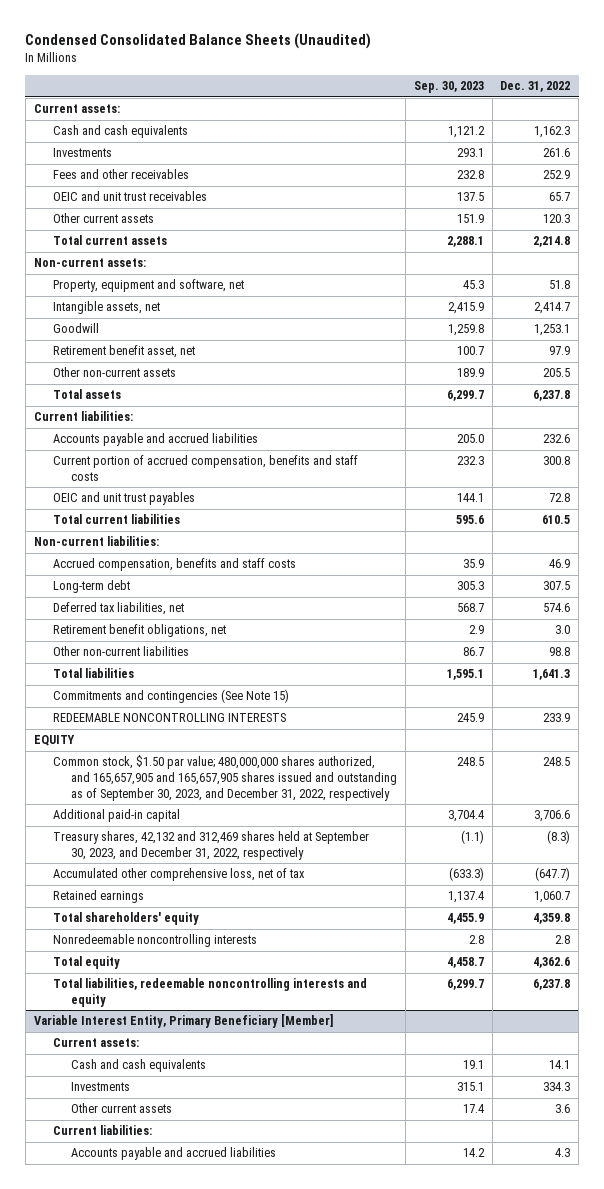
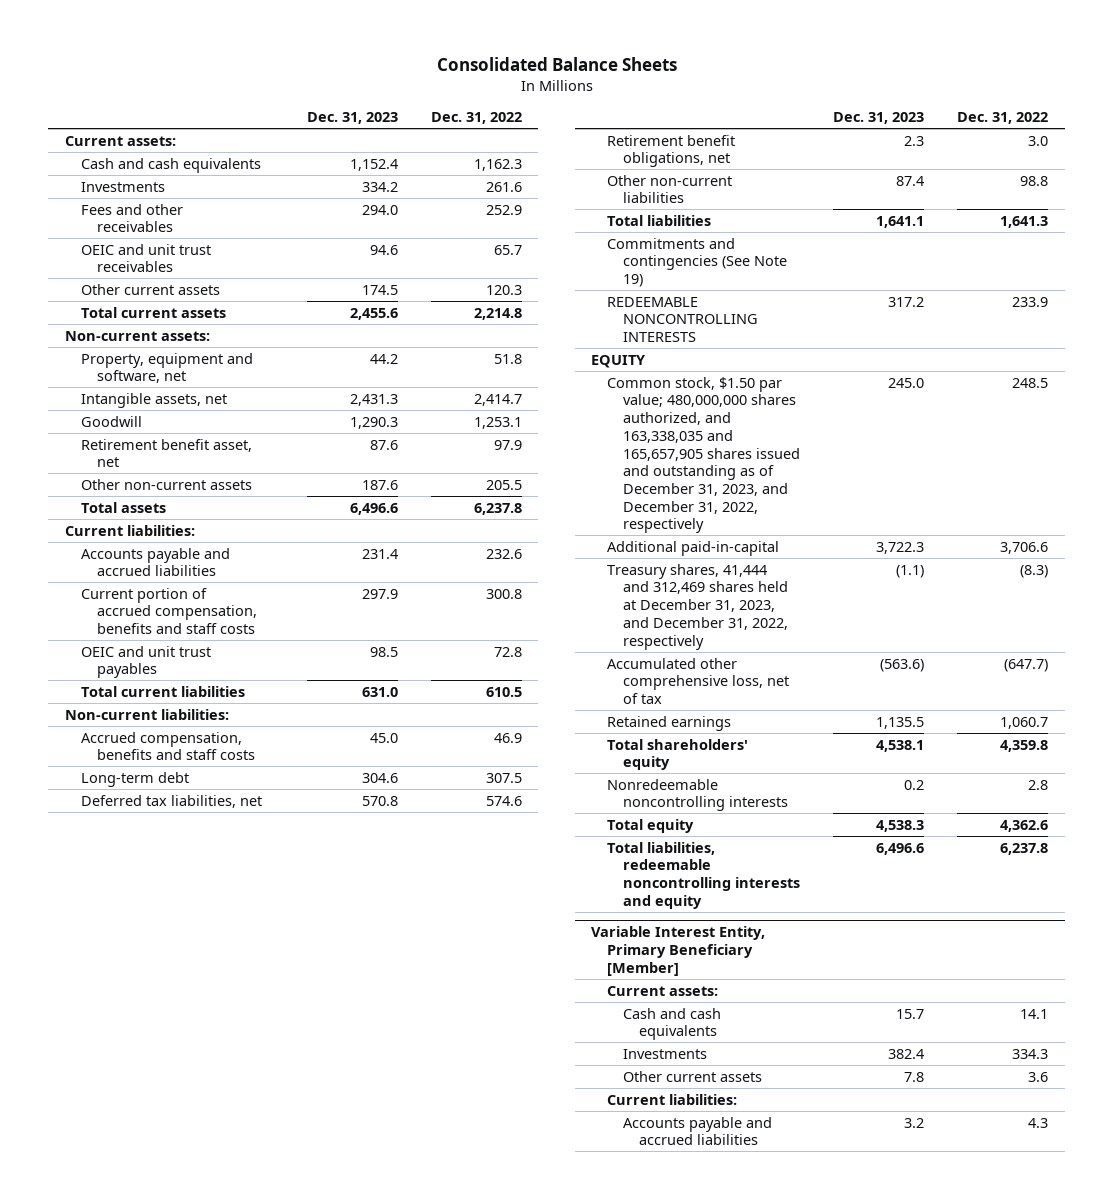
- Condensed Consolidated Balance Sheets (Unaudited)
+ Consolidated Balance Sheets
- | Sep. 30, 2023 | Dec. 31, 2022
+ | Dec. 31, 2023 | Dec. 31, 2022
- Commitments and contingencies (See Note 15)
+ Commitments and contingencies (See Note 19)
- Common stock, $1.50 par value; 480,000,000 shares authorized, and 165,657,905 and 165,657,905 shares issued and outstanding as of September 30, 2023, and December 31, 2022, respectively | 248.5 | 248.5
- Additional paid-in capital | 3,704.4 | 3,706.6
- Treasury shares, 42,132 and 312,469 shares held at September 30, 2023, and December 31, 2022, respectively | (1.1) | (8.3)
+ Common stock, $1.50 par value; 480,000,000 shares authorized, and 163,338,035 and 165,657,905 shares issued and outstanding as of December 31, 2023, and December 31, 2022, respectively | 245.0 | 248.5
+ Additional paid-in-capital | 3,722.3 | 3,706.6
+ Treasury shares, 41,444 and 312,469 shares held at December 31, 2023, and December 31, 2022, respectively | (1.1) | (8.3)

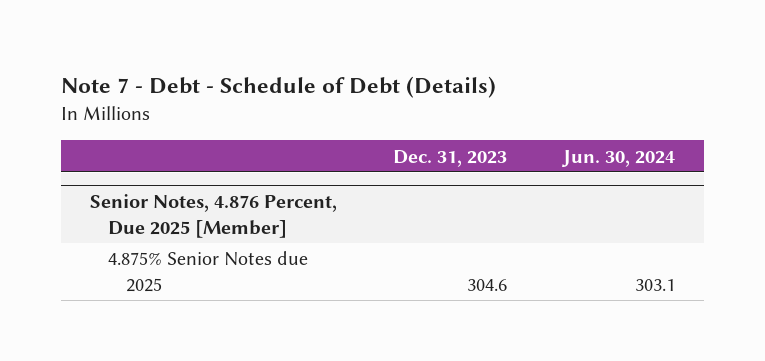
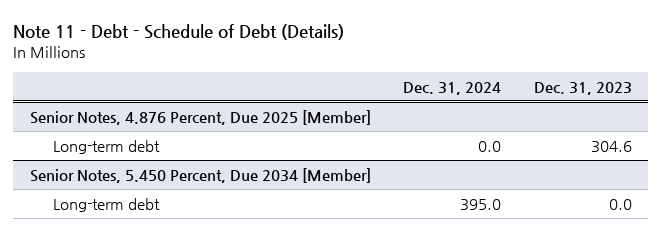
- Note 7 - Debt - Schedule of Debt (Details)
+ Note 11 - Debt - Schedule of Debt (Details)
- | Dec. 31, 2023 | Jun. 30, 2024
+ | Dec. 31, 2024 | Dec. 31, 2023
@ Senior Notes, 4.876 Percent, Due 2025 [Member]
- 4.875% Senior Notes due 2025 | 304.6 | 303.1
+ Long-term debt | 0.0 | 304.6
+ Senior Notes, 5.450 Percent, Due 2034 [Member]
+ Long-term debt | 395.0 | 0.0

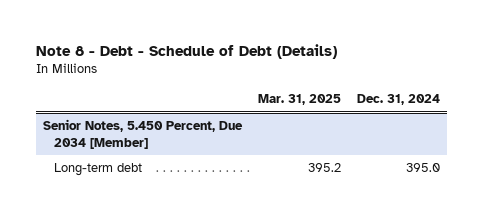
- Note 11 - Debt - Schedule of Debt (Details)
+ Note 8 - Debt - Schedule of Debt (Details)
- | Dec. 31, 2024 | Dec. 31, 2023
+ | Mar. 31, 2025 | Dec. 31, 2024
- Senior Notes, 4.876 Percent, Due 2025 [Member]
- Long-term debt | 0.0 | 304.6

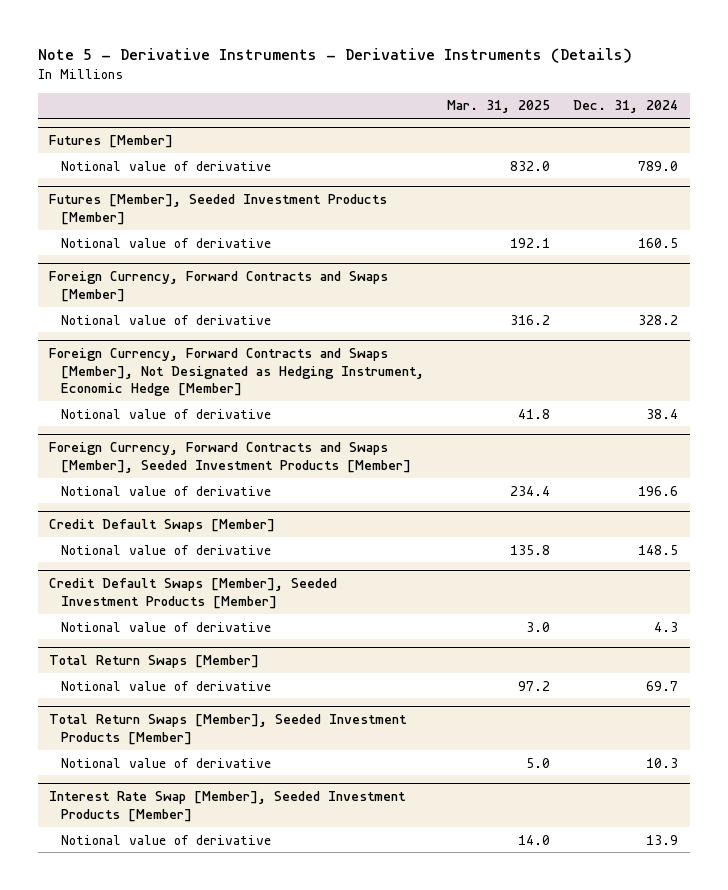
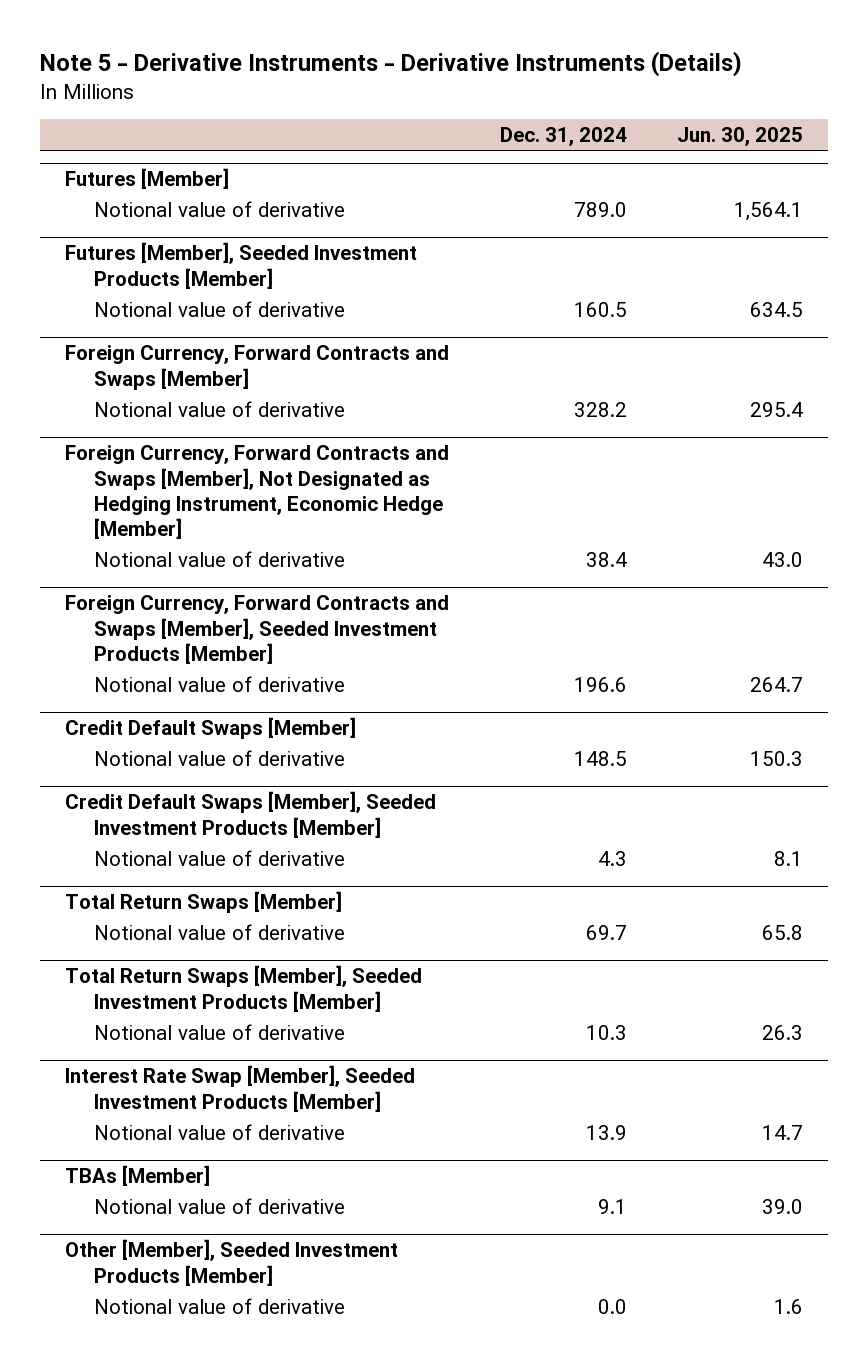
- | Mar. 31, 2025 | Dec. 31, 2024
+ | Dec. 31, 2024 | Jun. 30, 2025
+ TBAs [Member]
+ Notional value of derivative | 9.1 | 39.0
+ Other [Member], Seeded Investment Products [Member]
+ Notional value of derivative | 0.0 | 1.6

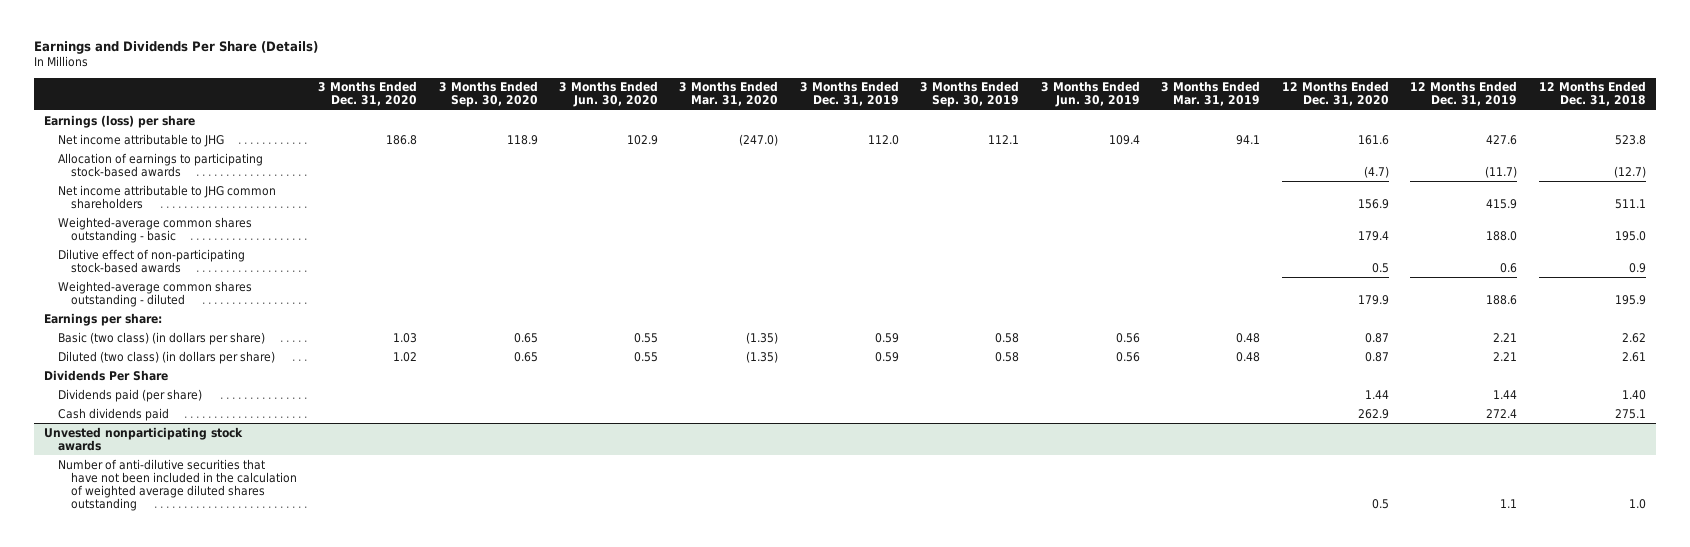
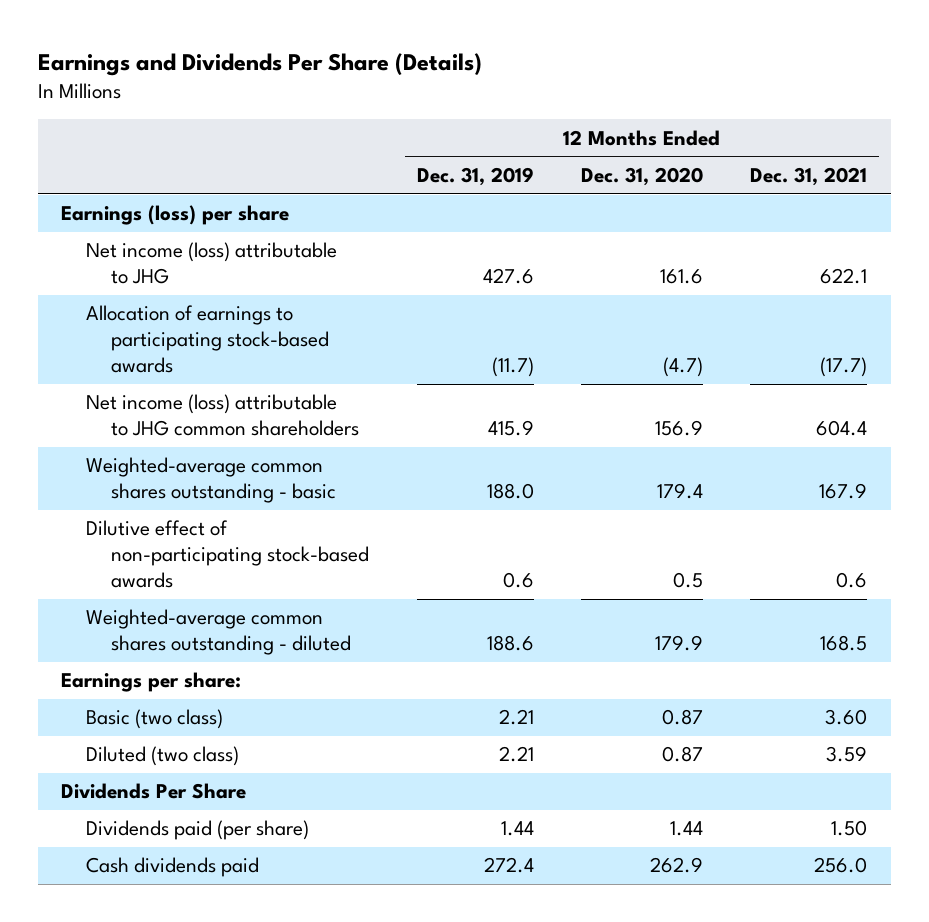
- | 3 Months Ended Dec. 31, 2020 | 3 Months Ended Sep. 30, 2020 | 3 Months Ended Jun. 30, 2020 | 3 Months Ended Mar. 31, 2020 | 3 Months Ended Dec. 31, 2019 | 3 Months Ended Sep. 30, 2019 | 3 Months Ended Jun. 30, 2019 | 3 Months Ended Mar. 31, 2019 | 12 Months Ended Dec. 31, 2020 | 12 Months Ended Dec. 31, 2019 | 12 Months Ended Dec. 31, 2018
+ | 12 Months Ended Dec. 31, 2019 | 12 Months Ended Dec. 31, 2020 | 12 Months Ended Dec. 31, 2021
- Net income attributable to JHG | 186.8 | 118.9 | 102.9 | (247.0) | 112.0 | 112.1 | 109.4 | 94.1 | 161.6 | 427.6 | 523.8
+ Net income (loss) attributable to JHG | 427.6 | 161.6 | 622.1
- Net income attributable to JHG common shareholders | | | | | | | | | 156.9 | 415.9 | 511.1
+ Net income (loss) attributable to JHG common shareholders | 415.9 | 156.9 | 604.4
- Basic (two class) (in dollars per share) | 1.03 | 0.65 | 0.55 | (1.35) | 0.59 | 0.58 | 0.56 | 0.48 | 0.87 | 2.21 | 2.62
- Diluted (two class) (in dollars per share) | 1.02 | 0.65 | 0.55 | (1.35) | 0.59 | 0.58 | 0.56 | 0.48 | 0.87 | 2.21 | 2.61
+ Basic (two class) | 2.21 | 0.87 | 3.60
+ Diluted (two class) | 2.21 | 0.87 | 3.59
- Unvested nonparticipating stock awards
- Number of anti-dilutive securities that have not been included in the calculation of weighted average diluted shares outstanding | | | | | | | | | 0.5 | 1.1 | 1.0

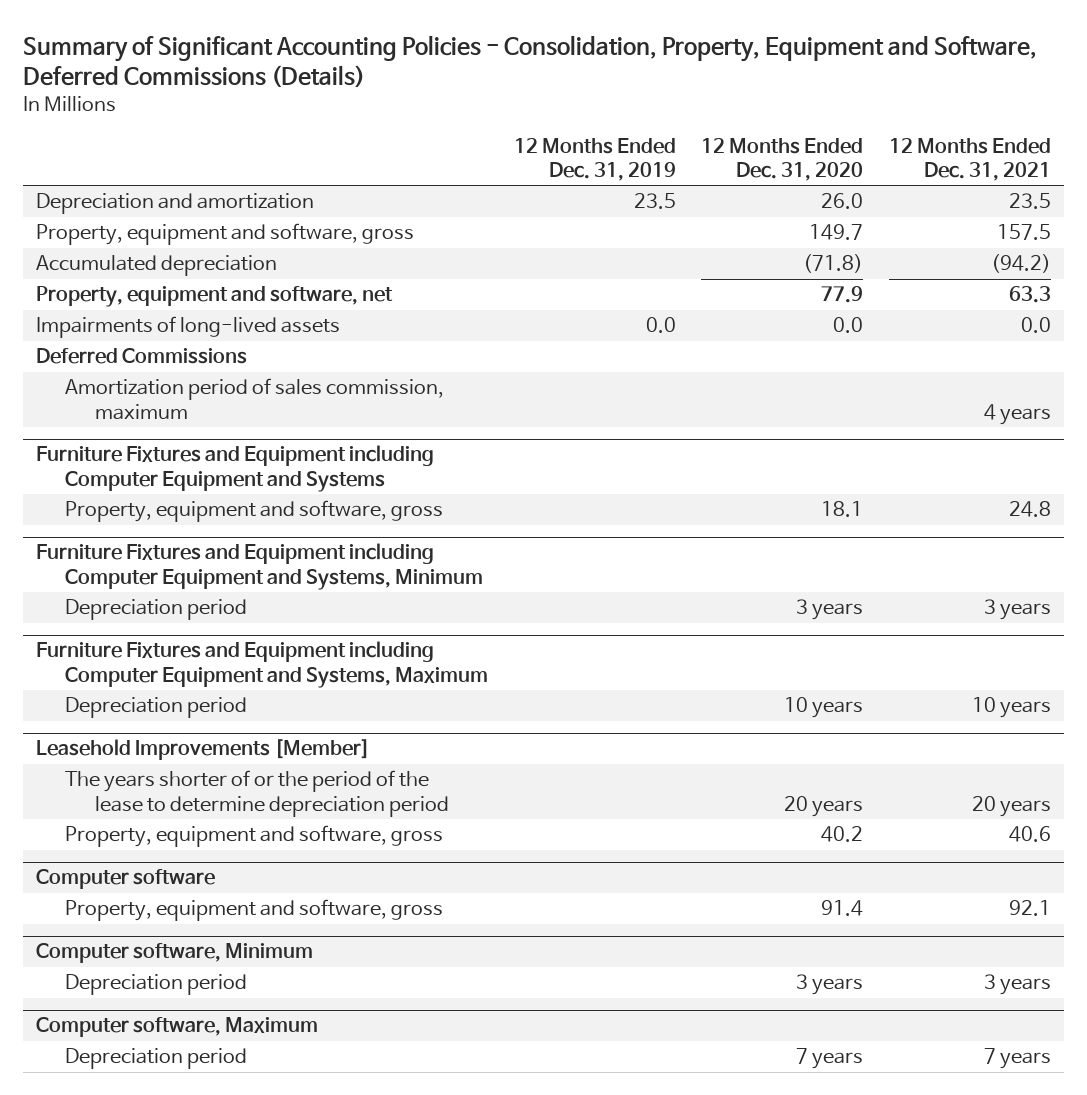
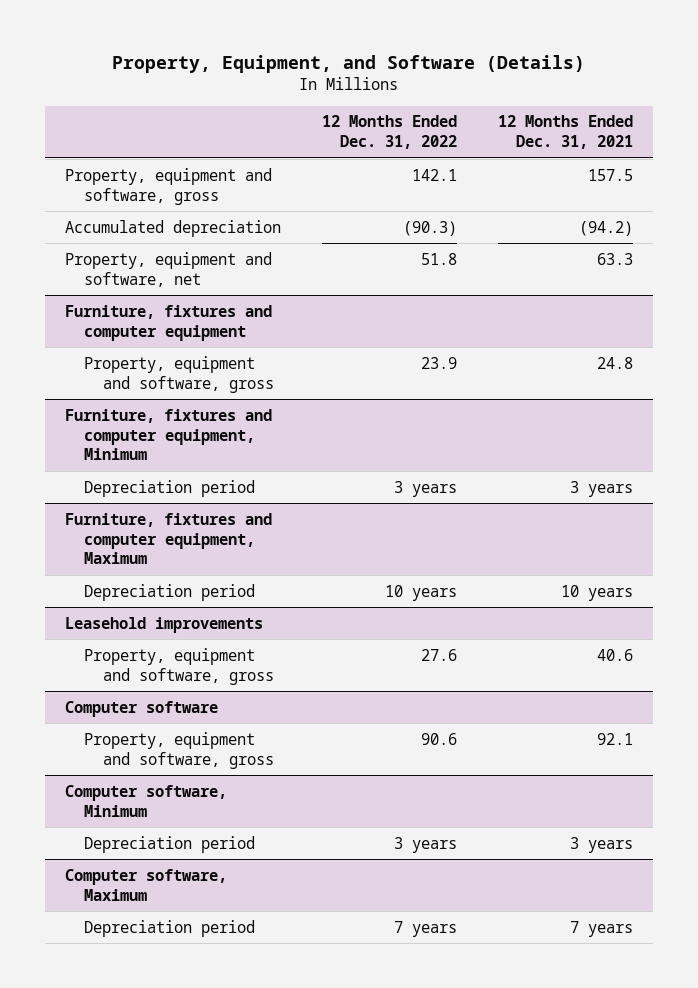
- Summary of Significant Accounting Policies - Consolidation, Property, Equipment and Software, Deferred Commissions (Details)
+ Property, Equipment, and Software (Details)
- | 12 Months Ended Dec. 31, 2019 | 12 Months Ended Dec. 31, 2020 | 12 Months Ended Dec. 31, 2021
+ | 12 Months Ended Dec. 31, 2022 | 12 Months Ended Dec. 31, 2021
- Depreciation and amortization | 23.5 | 26.0 | 23.5
- Impairments of long-lived assets | 0.0 | 0.0 | 0.0
- Deferred Commissions
- Amortization period of sales commission, maximum | | | 4 years
- Furniture Fixtures and Equipment including Computer Equipment and Systems
+ Furniture, fixtures and computer equipment
- Furniture Fixtures and Equipment including Computer Equipment and Systems, Minimum
+ Furniture, fixtures and computer equipment, Minimum
- Furniture Fixtures and Equipment including Computer Equipment and Systems, Maximum
+ Furniture, fixtures and computer equipment, Maximum
- Leasehold Improvements [Member]
- The years shorter of or the period of the lease to determine depreciation period | | 20 years | 20 years
+ Leasehold improvements

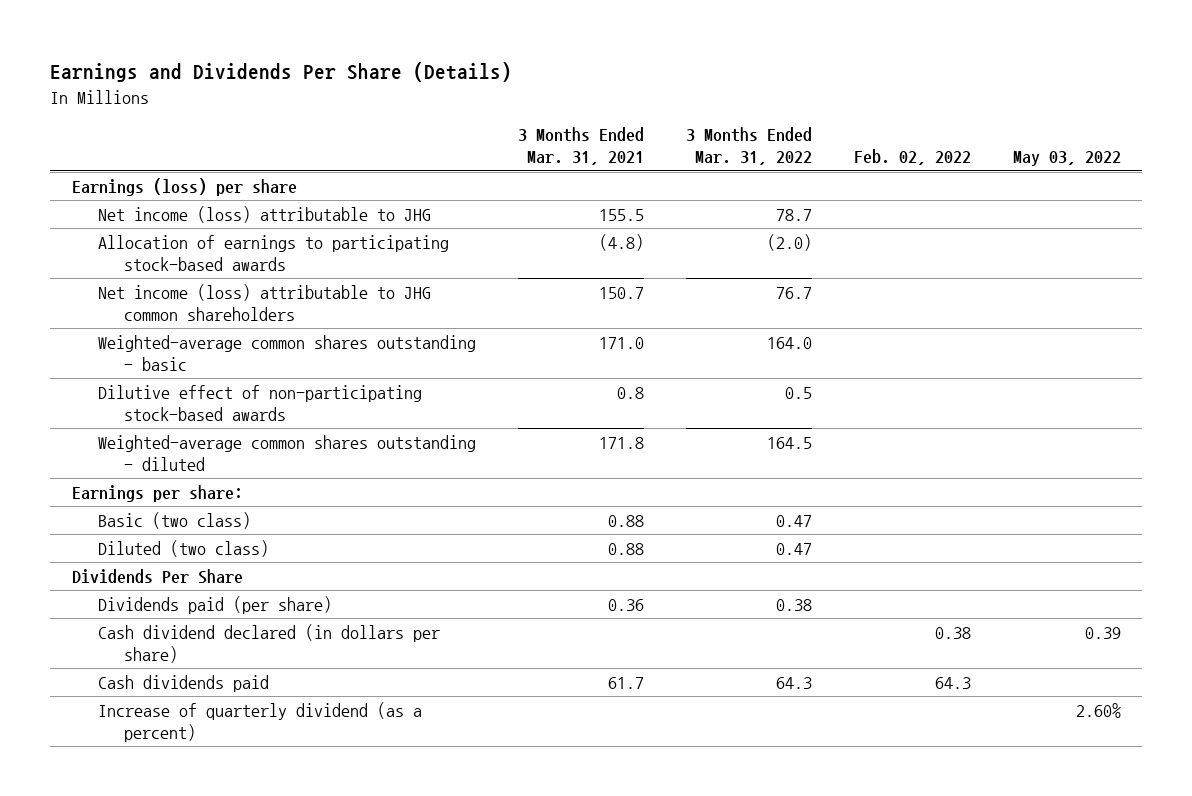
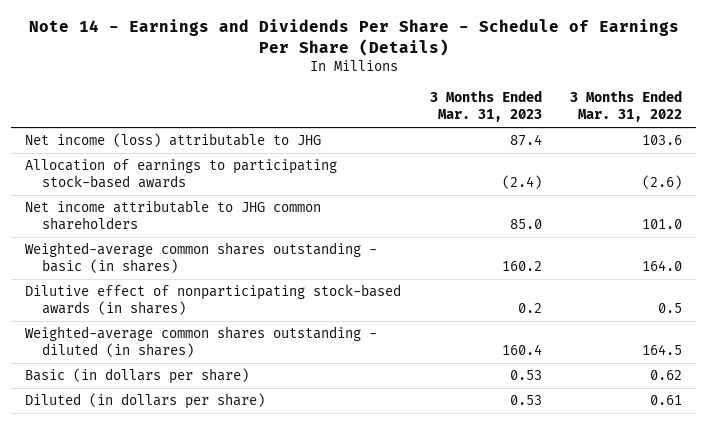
- Earnings and Dividends Per Share (Details)
+ Note 14 - Earnings and Dividends Per Share - Schedule of Earnings Per Share (Details)
- | 3 Months Ended Mar. 31, 2021 | 3 Months Ended Mar. 31, 2022 | Feb. 02, 2022 | May 03, 2022
+ | 3 Months Ended Mar. 31, 2023 | 3 Months Ended Mar. 31, 2022
- Earnings (loss) per share
- Net income (loss) attributable to JHG | 155.5 | 78.7 | |
- Allocation of earnings to participating stock-based awards | (4.8) | (2.0) | |
- Net income (loss) attributable to JHG common shareholders | 150.7 | 76.7 | |
- Weighted-average common shares outstanding - basic | 171.0 | 164.0 | |
- Dilutive effect of non-participating stock-based awards | 0.8 | 0.5 | |
- Weighted-average common shares outstanding - diluted | 171.8 | 164.5 | |
- Earnings per share:
- Basic (two class) | 0.88 | 0.47 | |
- Diluted (two class) | 0.88 | 0.47 | |
- Dividends Per Share
- Dividends paid (per share) | 0.36 | 0.38 | |
- Cash dividend declared (in dollars per share) | | | 0.38 | 0.39
- Cash dividends paid | 61.7 | 64.3 | 64.3 |
- Increase of quarterly dividend (as a percent) | | | | 2.60%
+ Net income (loss) attributable to JHG | 87.4 | 103.6
+ Allocation of earnings to participating stock-based awards | (2.4) | (2.6)
+ Net income attributable to JHG common shareholders | 85.0 | 101.0
+ Weighted-average common shares outstanding - basic (in shares) | 160.2 | 164.0
+ Dilutive effect of nonparticipating stock-based awards (in shares) | 0.2 | 0.5
+ Weighted-average common shares outstanding - diluted (in shares) | 160.4 | 164.5
+ Basic (in dollars per share) | 0.53 | 0.62
+ Diluted (in dollars per share) | 0.53 | 0.61

